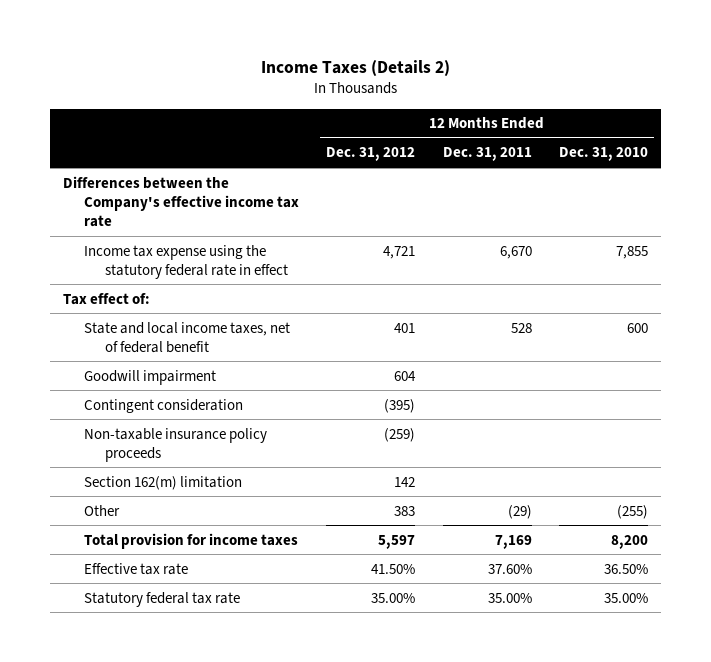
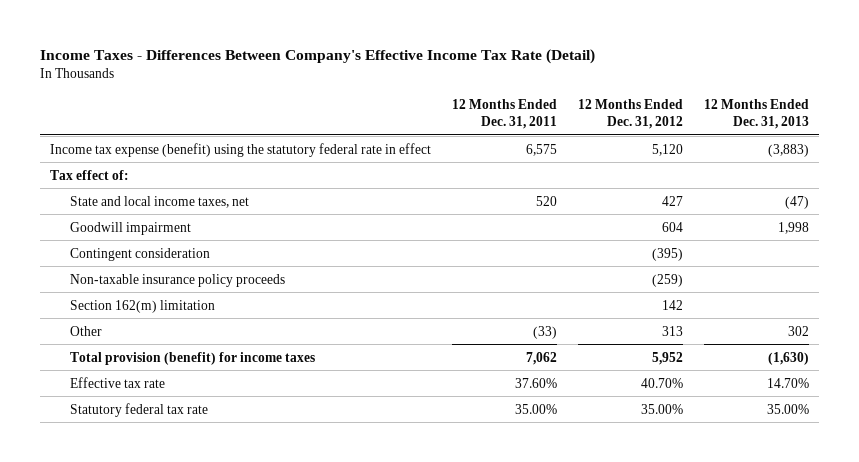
- Income Taxes (Details 2)
+ Income Taxes - Differences Between Company's Effective Income Tax Rate (Detail)
- | 12 Months Ended Dec. 31, 2012 | 12 Months Ended Dec. 31, 2011 | 12 Months Ended Dec. 31, 2010
+ | 12 Months Ended Dec. 31, 2011 | 12 Months Ended Dec. 31, 2012 | 12 Months Ended Dec. 31, 2013
- Differences between the Company's effective income tax rate
- Income tax expense using the statutory federal rate in effect | 4,721 | 6,670 | 7,855
+ Income tax expense (benefit) using the statutory federal rate in effect | 6,575 | 5,120 | (3,883)
- State and local income taxes, net of federal benefit | 401 | 528 | 600
+ State and local income taxes, net | 520 | 427 | (47)
- Other | 383 | (29) | (255)
- Total provision for income taxes | 5,597 | 7,169 | 8,200
- Effective tax rate | 41.50% | 37.60% | 36.50%
+ Other | (33) | 313 | 302
+ Total provision (benefit) for income taxes | 7,062 | 5,952 | (1,630)
+ Effective tax rate | 37.60% | 40.70% | 14.70%

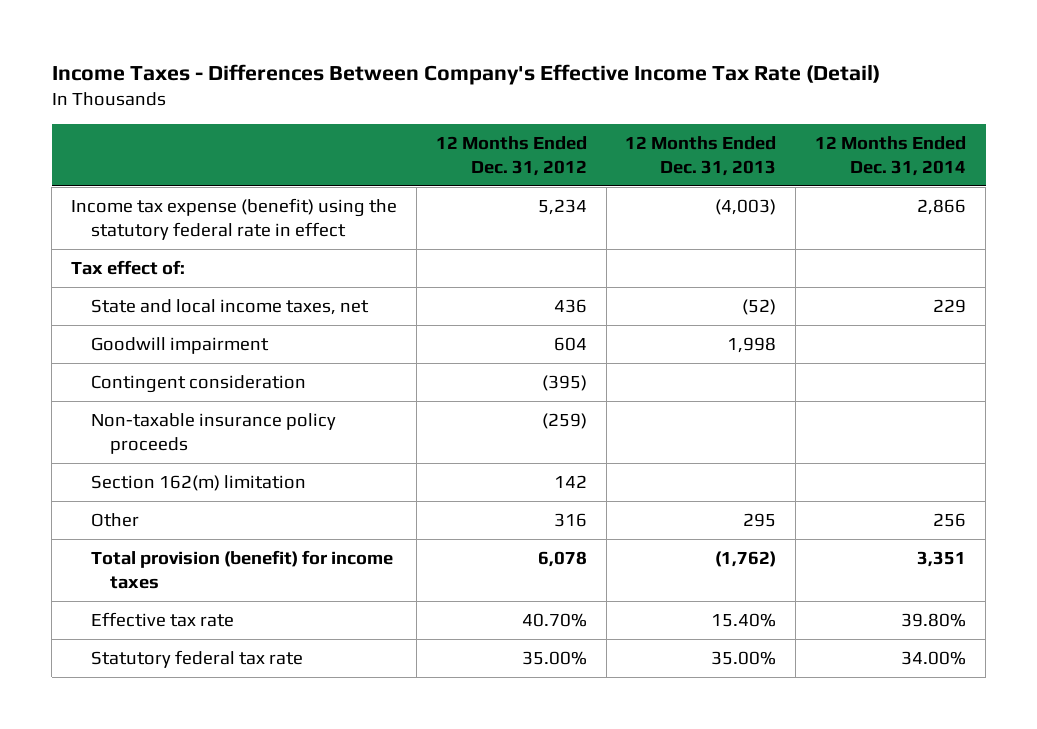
- | 12 Months Ended Dec. 31, 2011 | 12 Months Ended Dec. 31, 2012 | 12 Months Ended Dec. 31, 2013
+ | 12 Months Ended Dec. 31, 2012 | 12 Months Ended Dec. 31, 2013 | 12 Months Ended Dec. 31, 2014
- Income tax expense (benefit) using the statutory federal rate in effect | 6,575 | 5,120 | (3,883)
+ Income tax expense (benefit) using the statutory federal rate in effect | 5,234 | (4,003) | 2,866
- State and local income taxes, net | 520 | 427 | (47)
+ State and local income taxes, net | 436 | (52) | 229
- Other | (33) | 313 | 302
- Total provision (benefit) for income taxes | 7,062 | 5,952 | (1,630)
- Effective tax rate | 37.60% | 40.70% | 14.70%
+ Other | 316 | 295 | 256
+ Total provision (benefit) for income taxes | 6,078 | (1,762) | 3,351
+ Effective tax rate | 40.70% | 15.40% | 39.80%

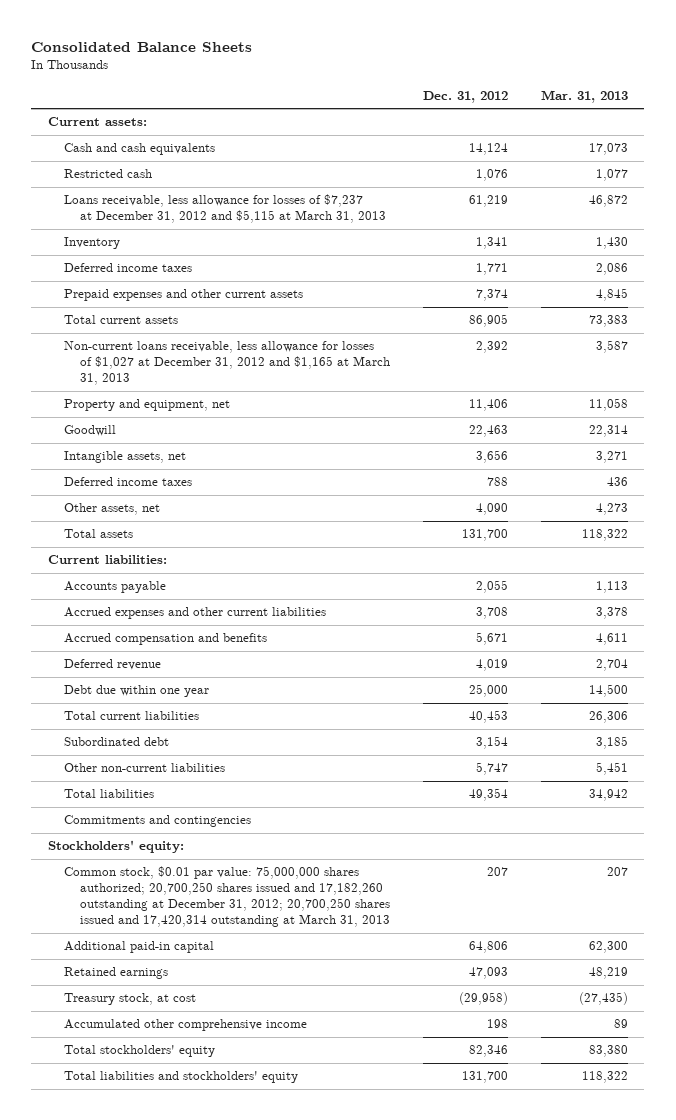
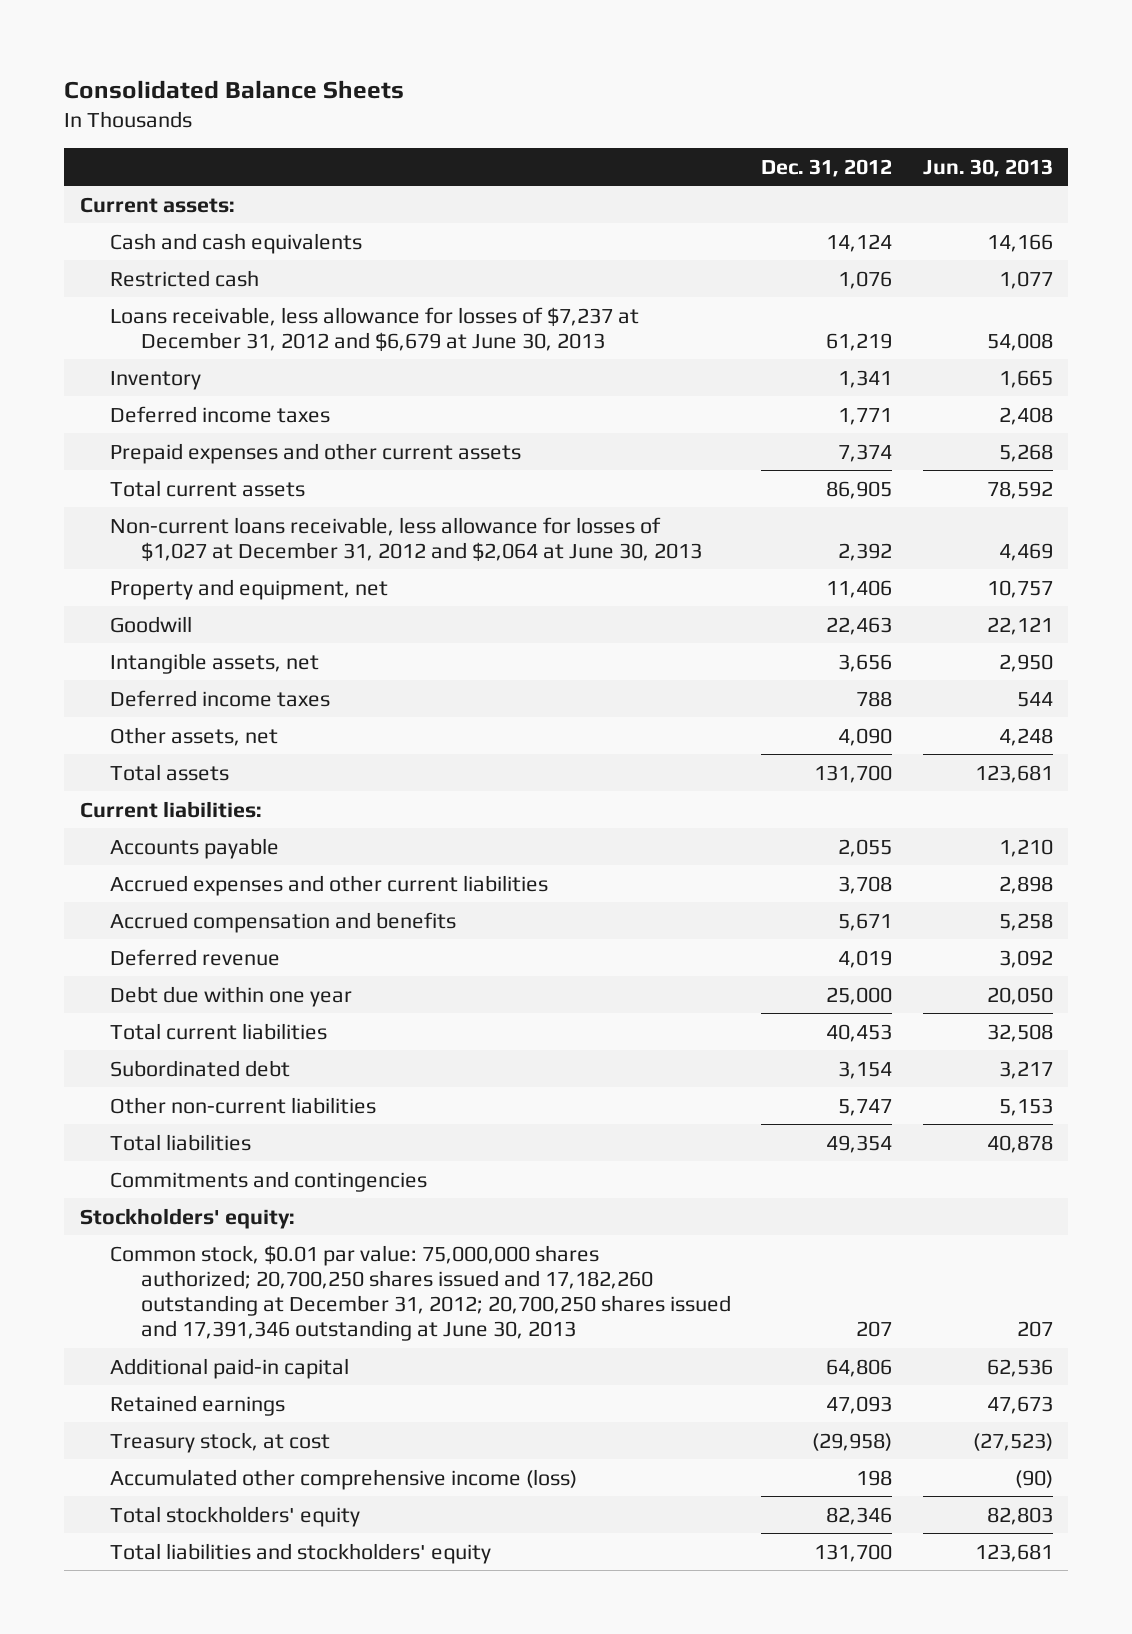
- | Dec. 31, 2012 | Mar. 31, 2013
+ | Dec. 31, 2012 | Jun. 30, 2013
- Loans receivable, less allowance for losses of $7,237 at December 31, 2012 and $5,115 at March 31, 2013 | 61,219 | 46,872
+ Loans receivable, less allowance for losses of $7,237 at December 31, 2012 and $6,679 at June 30, 2013 | 61,219 | 54,008
- Non-current loans receivable, less allowance for losses of $1,027 at December 31, 2012 and $1,165 at March 31, 2013 | 2,392 | 3,587
+ Non-current loans receivable, less allowance for losses of $1,027 at December 31, 2012 and $2,064 at June 30, 2013 | 2,392 | 4,469
- Common stock, $0.01 par value: 75,000,000 shares authorized; 20,700,250 shares issued and 17,182,260 outstanding at December 31, 2012; 20,700,250 shares issued and 17,420,314 outstanding at March 31, 2013 | 207 | 207
+ Common stock, $0.01 par value: 75,000,000 shares authorized; 20,700,250 shares issued and 17,182,260 outstanding at December 31, 2012; 20,700,250 shares issued and 17,391,346 outstanding at June 30, 2013 | 207 | 207
- Accumulated other comprehensive income | 198 | 89
+ Accumulated other comprehensive income (loss) | 198 | (90)

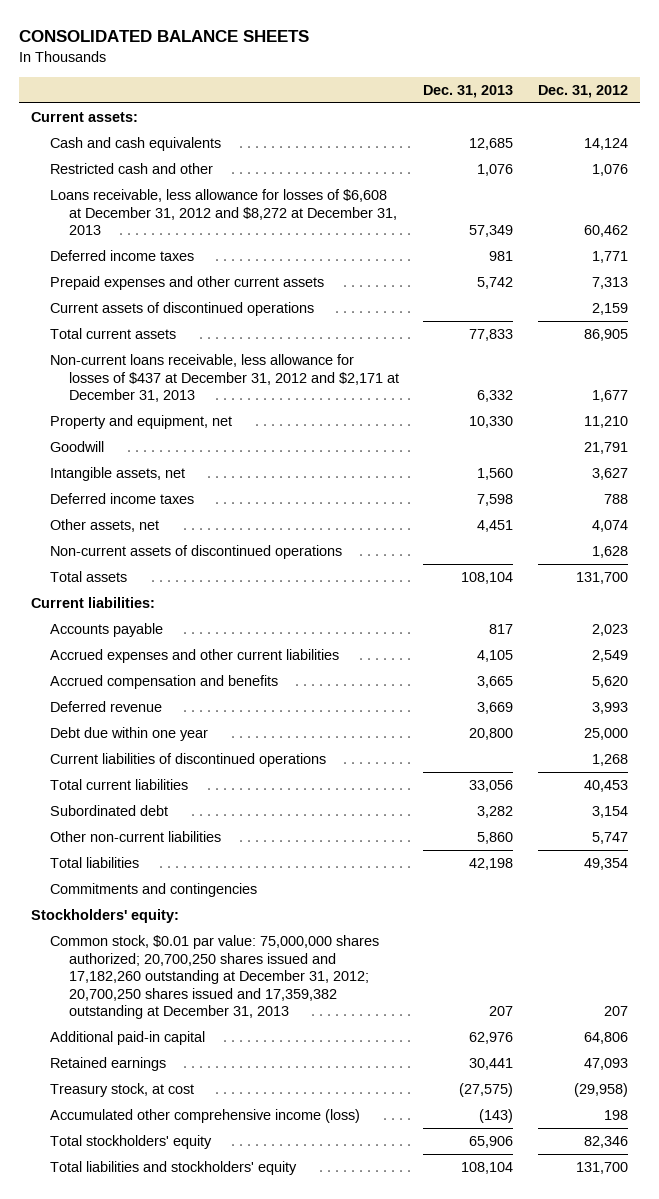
- Consolidated Balance Sheets
+ CONSOLIDATED BALANCE SHEETS
- | Dec. 31, 2012 | Jun. 30, 2013
+ | Dec. 31, 2013 | Dec. 31, 2012
- Restricted cash | 1,076 | 1,077
- Loans receivable, less allowance for losses of $7,237 at December 31, 2012 and $6,679 at June 30, 2013 | 61,219 | 54,008
- Inventory | 1,341 | 1,665
+ Restricted cash and other | 1,076 | 1,076
+ Loans receivable, less allowance for losses of $6,608 at December 31, 2012 and $8,272 at December 31, 2013 | 57,349 | 60,462
- Prepaid expenses and other current assets | 7,374 | 5,268
+ Prepaid expenses and other current assets | 5,742 | 7,313
+ Current assets of discontinued operations | | 2,159
- Non-current loans receivable, less allowance for losses of $1,027 at December 31, 2012 and $2,064 at June 30, 2013 | 2,392 | 4,469
- Property and equipment, net | 11,406 | 10,757
- Goodwill | 22,463 | 22,121
- Intangible assets, net | 3,656 | 2,950
+ Non-current loans receivable, less allowance for losses of $437 at December 31, 2012 and $2,171 at December 31, 2013 | 6,332 | 1,677
+ Property and equipment, net | 10,330 | 11,210
+ Goodwill | | 21,791
+ Intangible assets, net | 1,560 | 3,627
- Other assets, net | 4,090 | 4,248
+ Other assets, net | 4,451 | 4,074
+ Non-current assets of discontinued operations | | 1,628
- Accounts payable | 2,055 | 1,210
- Accrued expenses and other current liabilities | 3,708 | 2,898
- Accrued compensation and benefits | 5,671 | 5,258
- Deferred revenue | 4,019 | 3,092
+ Accounts payable | 817 | 2,023
+ Accrued expenses and other current liabilities | 4,105 | 2,549
+ Accrued compensation and benefits | 3,665 | 5,620
+ Deferred revenue | 3,669 | 3,993
+ Current liabilities of discontinued operations | | 1,268
- Common stock, $0.01 par value: 75,000,000 shares authorized; 20,700,250 shares issued and 17,182,260 outstanding at December 31, 2012; 20,700,250 shares issued and 17,391,346 outstanding at June 30, 2013 | 207 | 207
+ Common stock, $0.01 par value: 75,000,000 shares authorized; 20,700,250 shares issued and 17,182,260 outstanding at December 31, 2012; 20,700,250 shares issued and 17,359,382 outstanding at December 31, 2013 | 207 | 207

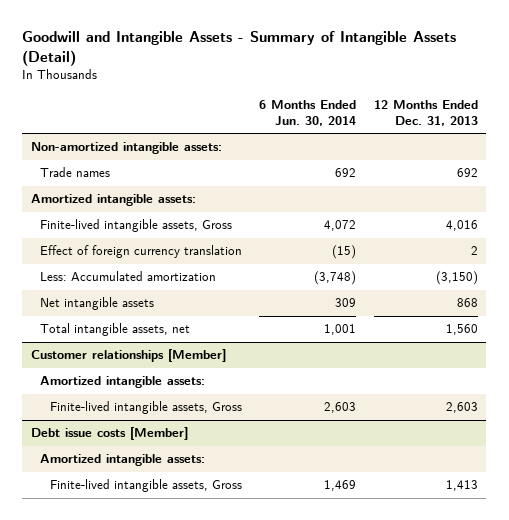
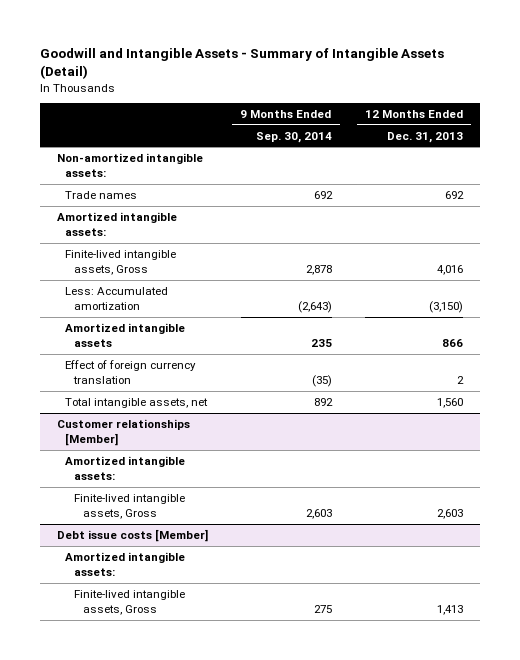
- | 6 Months Ended Jun. 30, 2014 | 12 Months Ended Dec. 31, 2013
+ | 9 Months Ended Sep. 30, 2014 | 12 Months Ended Dec. 31, 2013
- Net intangible assets | 309 | 868
+ Amortized intangible assets | 235 | 866
moved down: Effect of foreign currency translation | (35) | 2

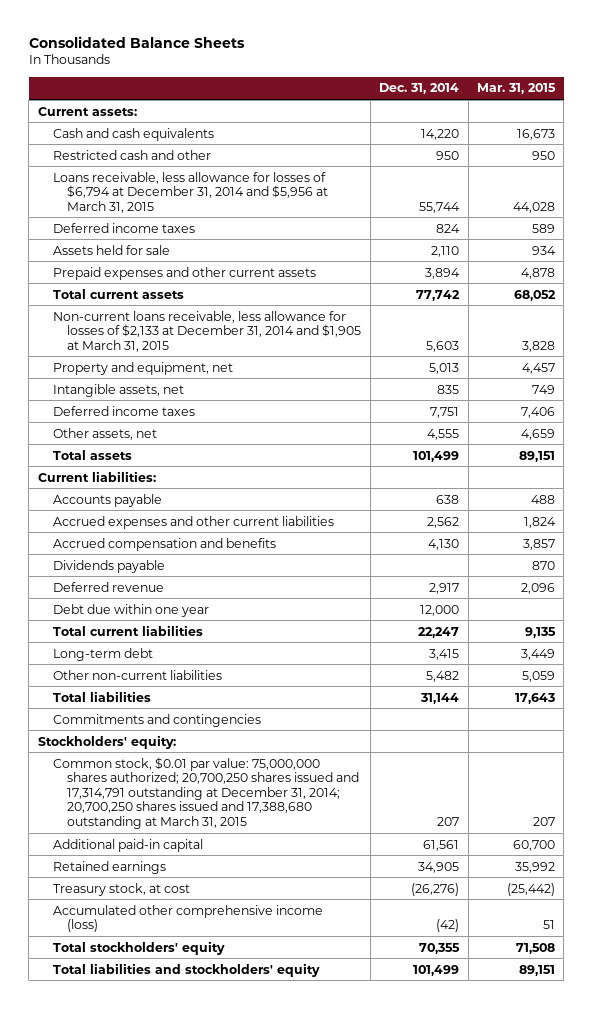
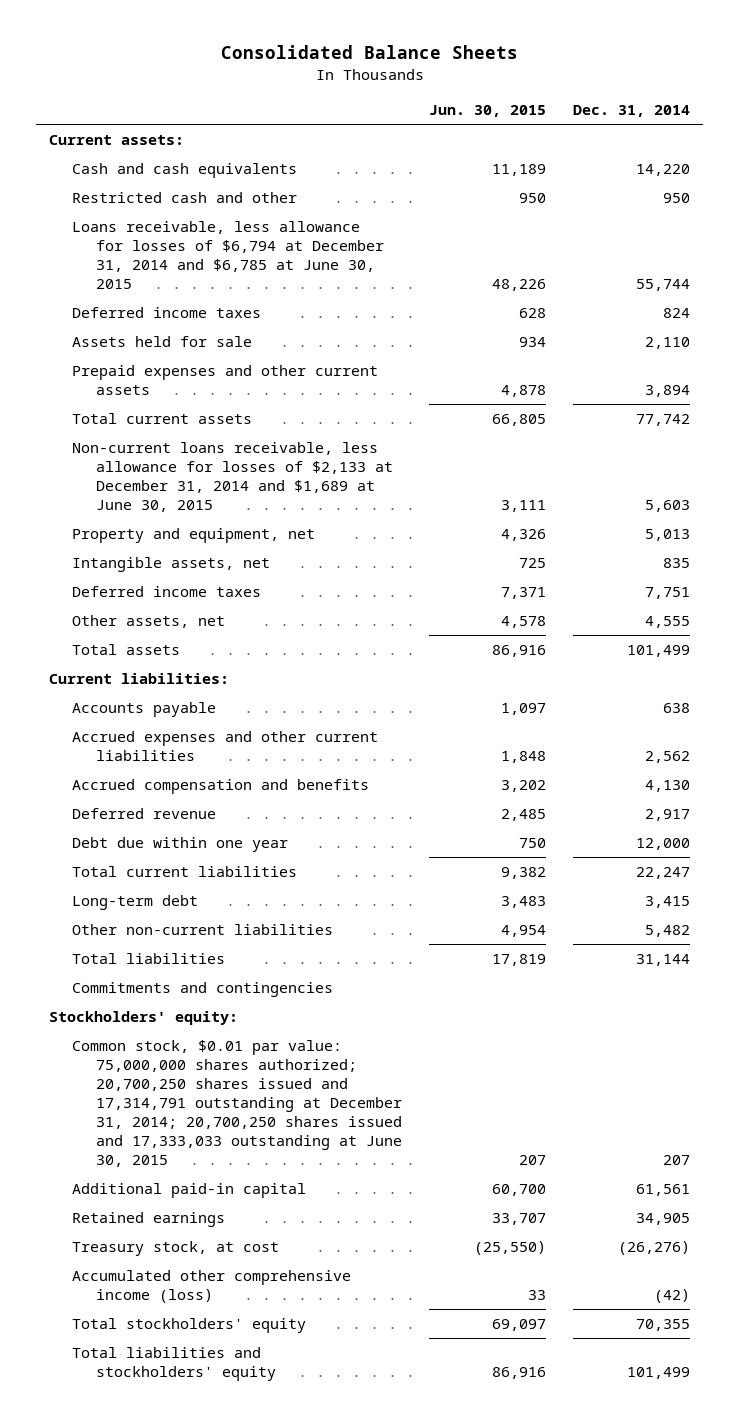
- | Dec. 31, 2014 | Mar. 31, 2015
+ | Jun. 30, 2015 | Dec. 31, 2014
- Loans receivable, less allowance for losses of $6,794 at December 31, 2014 and $5,956 at March 31, 2015 | 55,744 | 44,028
+ Loans receivable, less allowance for losses of $6,794 at December 31, 2014 and $6,785 at June 30, 2015 | 48,226 | 55,744
- Non-current loans receivable, less allowance for losses of $2,133 at December 31, 2014 and $1,905 at March 31, 2015 | 5,603 | 3,828
+ Non-current loans receivable, less allowance for losses of $2,133 at December 31, 2014 and $1,689 at June 30, 2015 | 3,111 | 5,603
- Dividends payable | | 870
- Common stock, $0.01 par value: 75,000,000 shares authorized; 20,700,250 shares issued and 17,314,791 outstanding at December 31, 2014; 20,700,250 shares issued and 17,388,680 outstanding at March 31, 2015 | 207 | 207
+ Common stock, $0.01 par value: 75,000,000 shares authorized; 20,700,250 shares issued and 17,314,791 outstanding at December 31, 2014; 20,700,250 shares issued and 17,333,033 outstanding at June 30, 2015 | 207 | 207

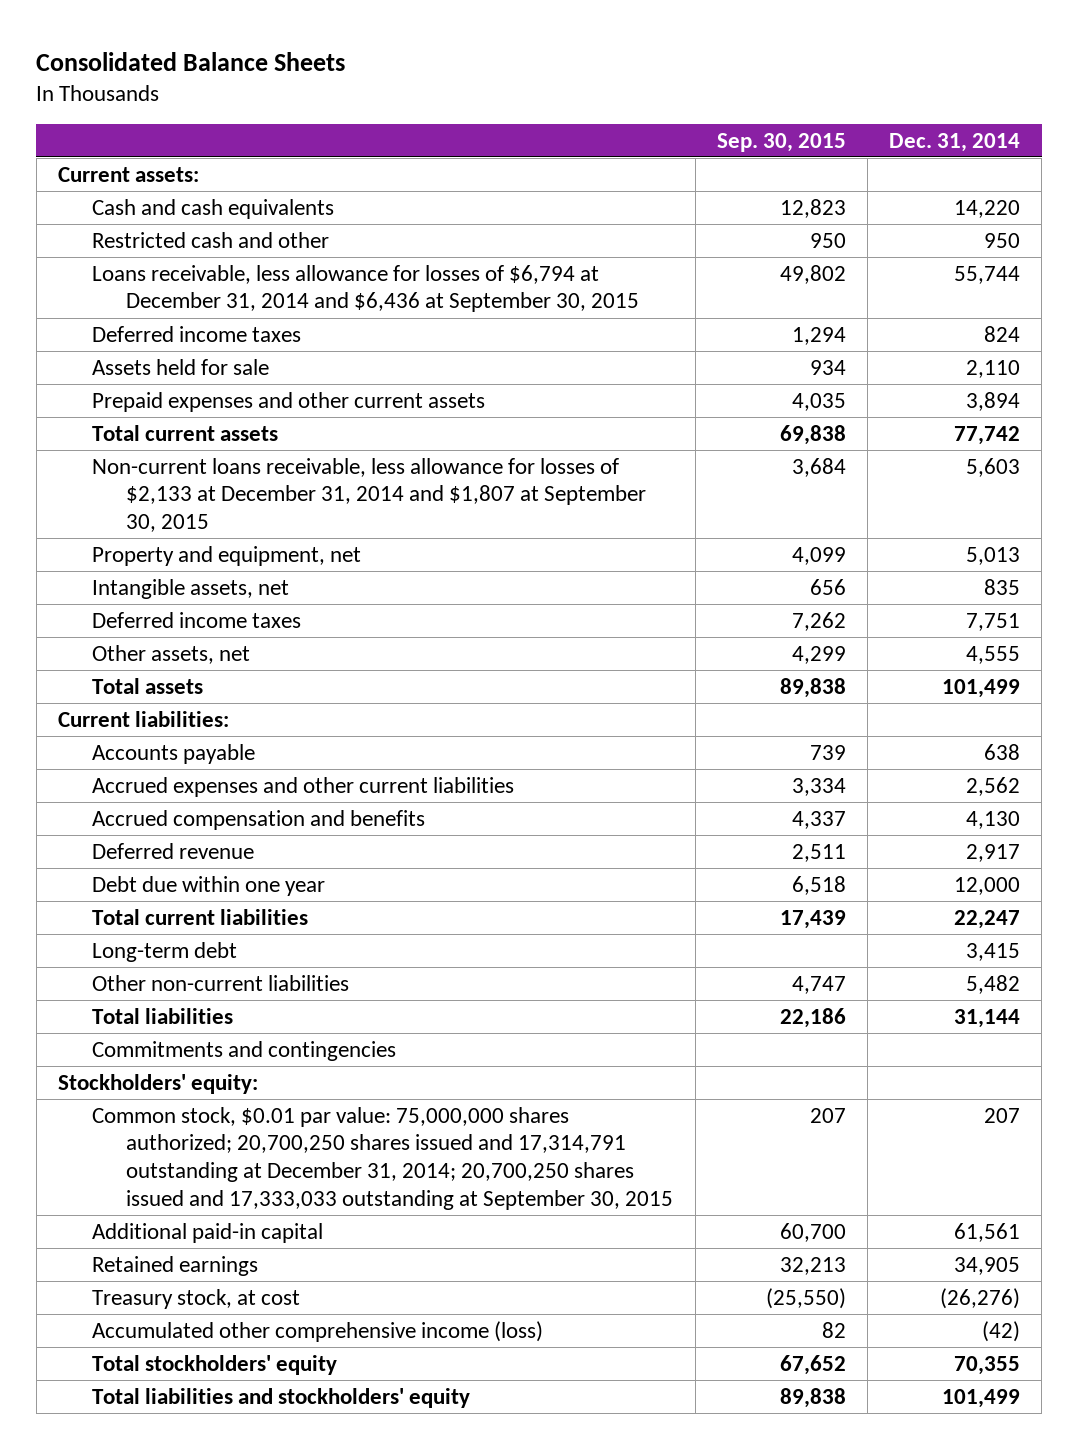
- | Jun. 30, 2015 | Dec. 31, 2014
+ | Sep. 30, 2015 | Dec. 31, 2014
- Loans receivable, less allowance for losses of $6,794 at December 31, 2014 and $6,785 at June 30, 2015 | 48,226 | 55,744
+ Loans receivable, less allowance for losses of $6,794 at December 31, 2014 and $6,436 at September 30, 2015 | 49,802 | 55,744
- Non-current loans receivable, less allowance for losses of $2,133 at December 31, 2014 and $1,689 at June 30, 2015 | 3,111 | 5,603
+ Non-current loans receivable, less allowance for losses of $2,133 at December 31, 2014 and $1,807 at September 30, 2015 | 3,684 | 5,603
- Common stock, $0.01 par value: 75,000,000 shares authorized; 20,700,250 shares issued and 17,314,791 outstanding at December 31, 2014; 20,700,250 shares issued and 17,333,033 outstanding at June 30, 2015 | 207 | 207
+ Common stock, $0.01 par value: 75,000,000 shares authorized; 20,700,250 shares issued and 17,314,791 outstanding at December 31, 2014; 20,700,250 shares issued and 17,333,033 outstanding at September 30, 2015 | 207 | 207

